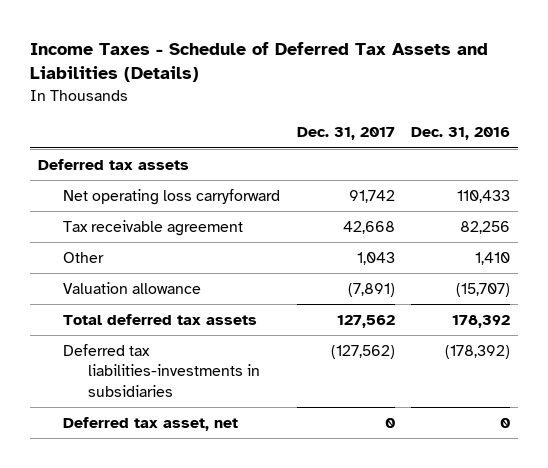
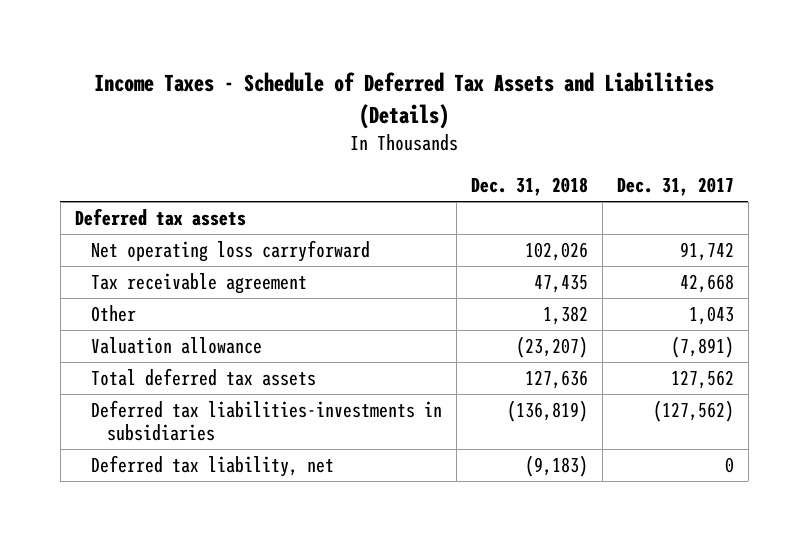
- | Dec. 31, 2017 | Dec. 31, 2016
+ | Dec. 31, 2018 | Dec. 31, 2017
- Deferred tax asset, net | 0 | 0
+ Deferred tax liability, net | (9,183) | 0

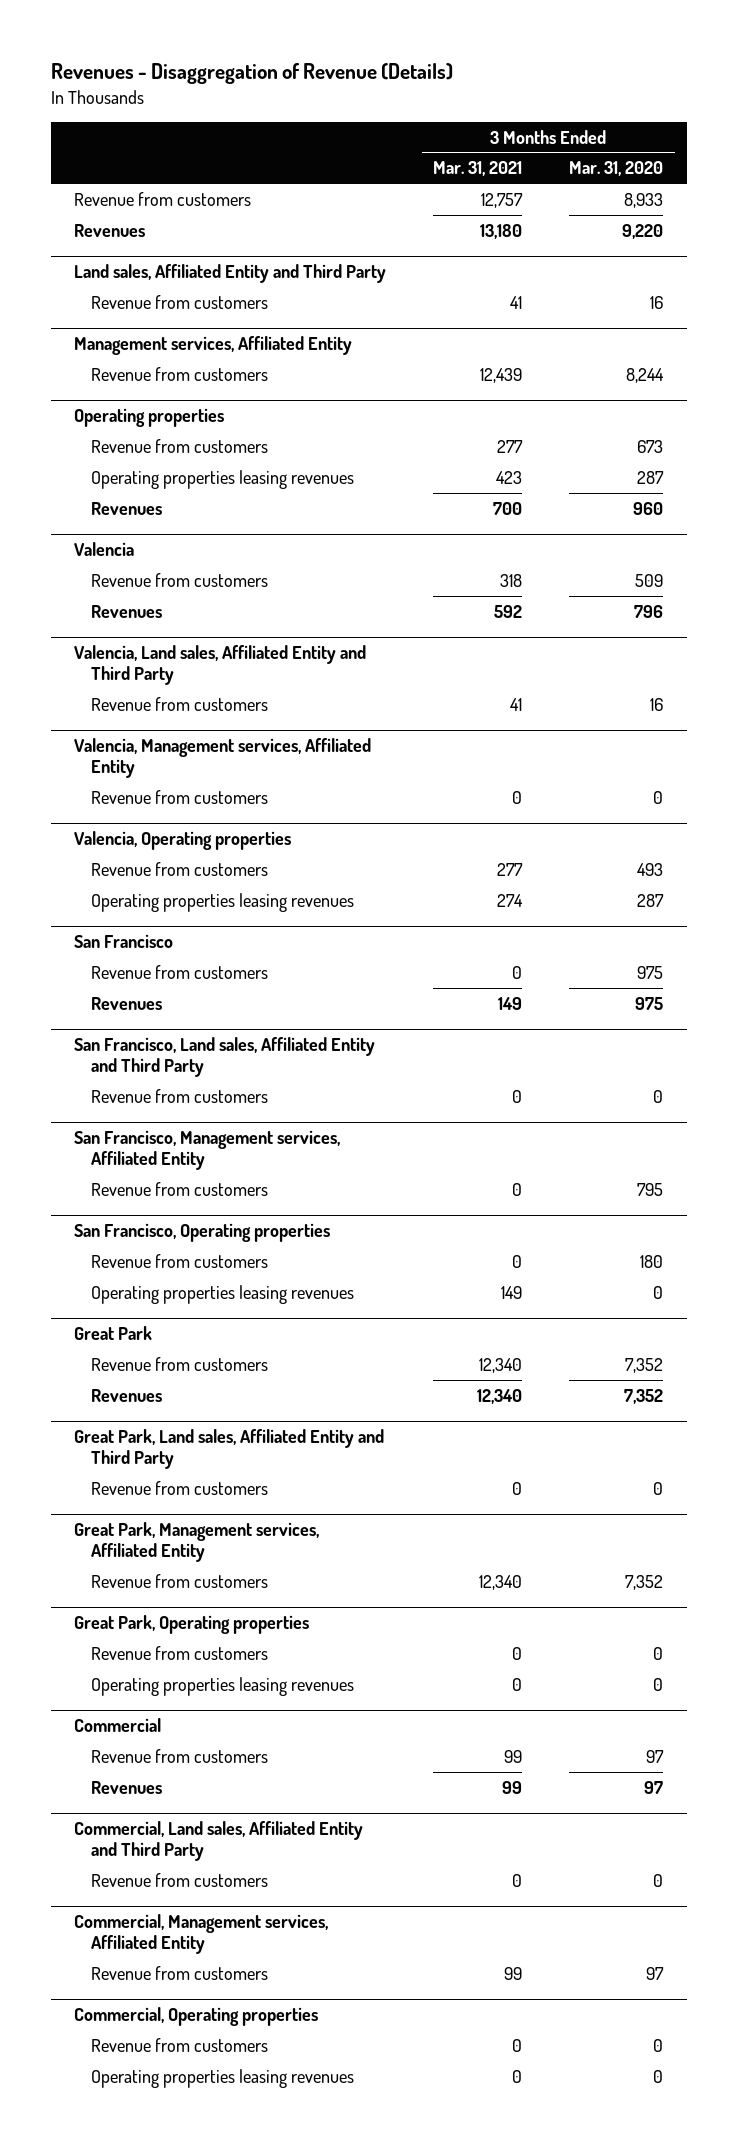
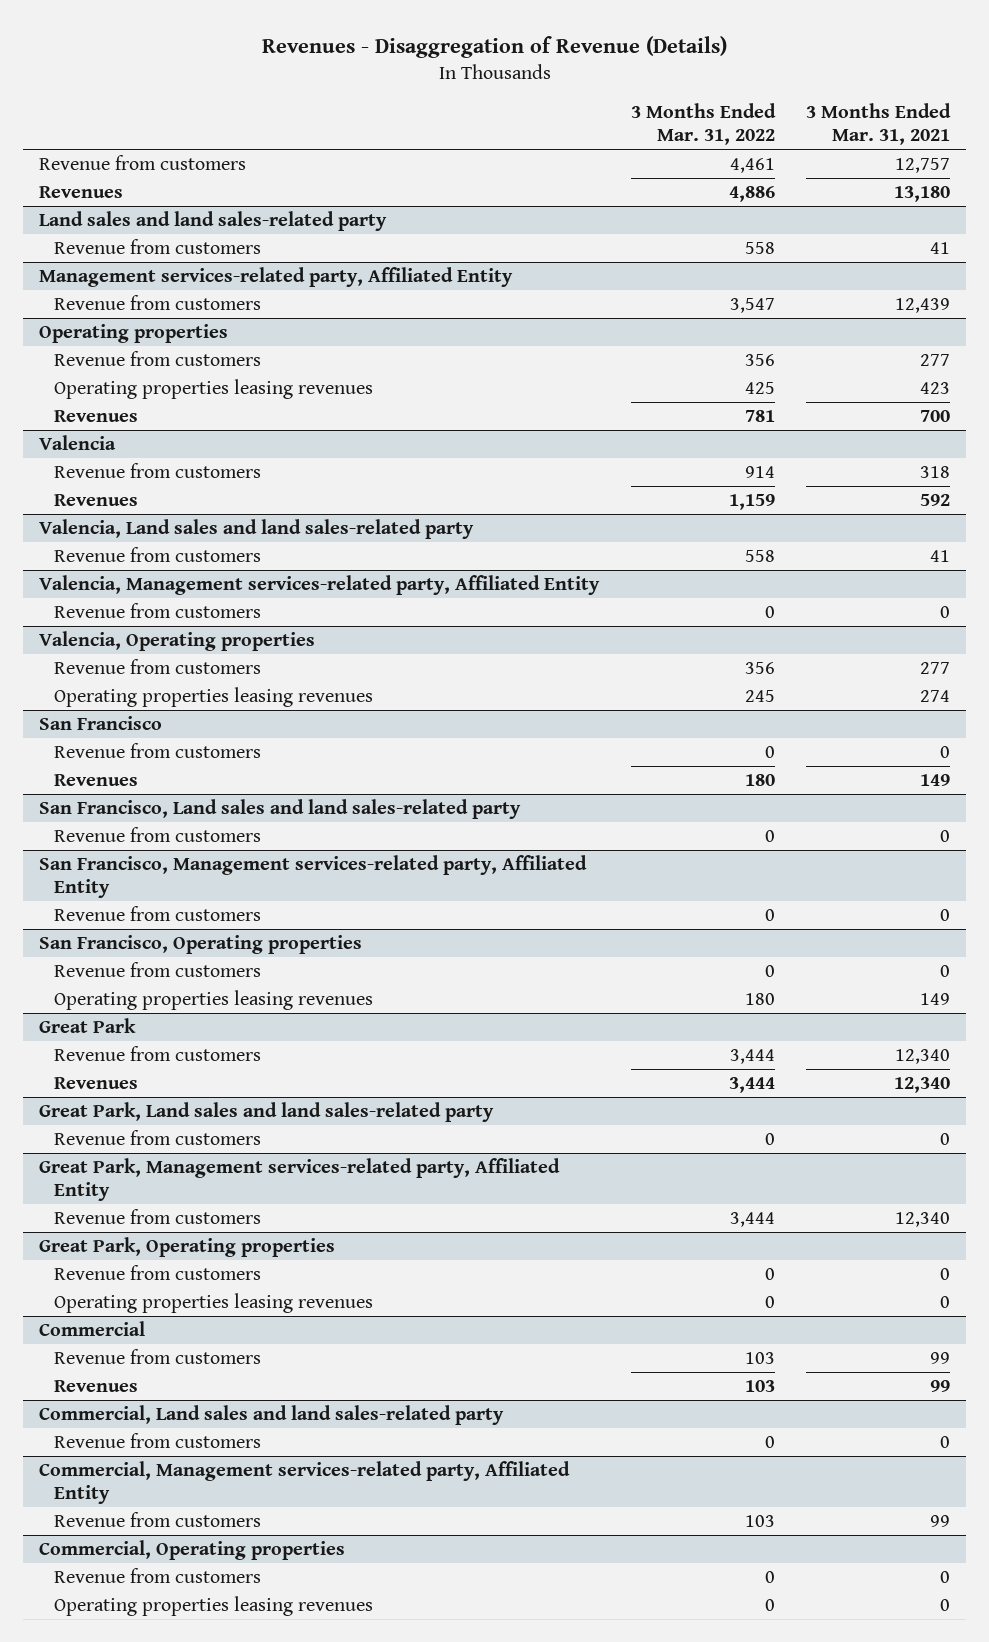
- | 3 Months Ended Mar. 31, 2021 | 3 Months Ended Mar. 31, 2020
+ | 3 Months Ended Mar. 31, 2022 | 3 Months Ended Mar. 31, 2021
- Land sales, Affiliated Entity and Third Party
+ Land sales and land sales-related party
- Management services, Affiliated Entity
+ Management services-related party, Affiliated Entity
- Valencia, Land sales, Affiliated Entity and Third Party
+ Valencia, Land sales and land sales-related party
- Valencia, Management services, Affiliated Entity
+ Valencia, Management services-related party, Affiliated Entity
- San Francisco, Land sales, Affiliated Entity and Third Party
+ San Francisco, Land sales and land sales-related party
- San Francisco, Management services, Affiliated Entity
+ San Francisco, Management services-related party, Affiliated Entity
- Great Park, Land sales, Affiliated Entity and Third Party
+ Great Park, Land sales and land sales-related party
- Great Park, Management services, Affiliated Entity
+ Great Park, Management services-related party, Affiliated Entity
- Commercial, Land sales, Affiliated Entity and Third Party
+ Commercial, Land sales and land sales-related party
- Commercial, Management services, Affiliated Entity
+ Commercial, Management services-related party, Affiliated Entity

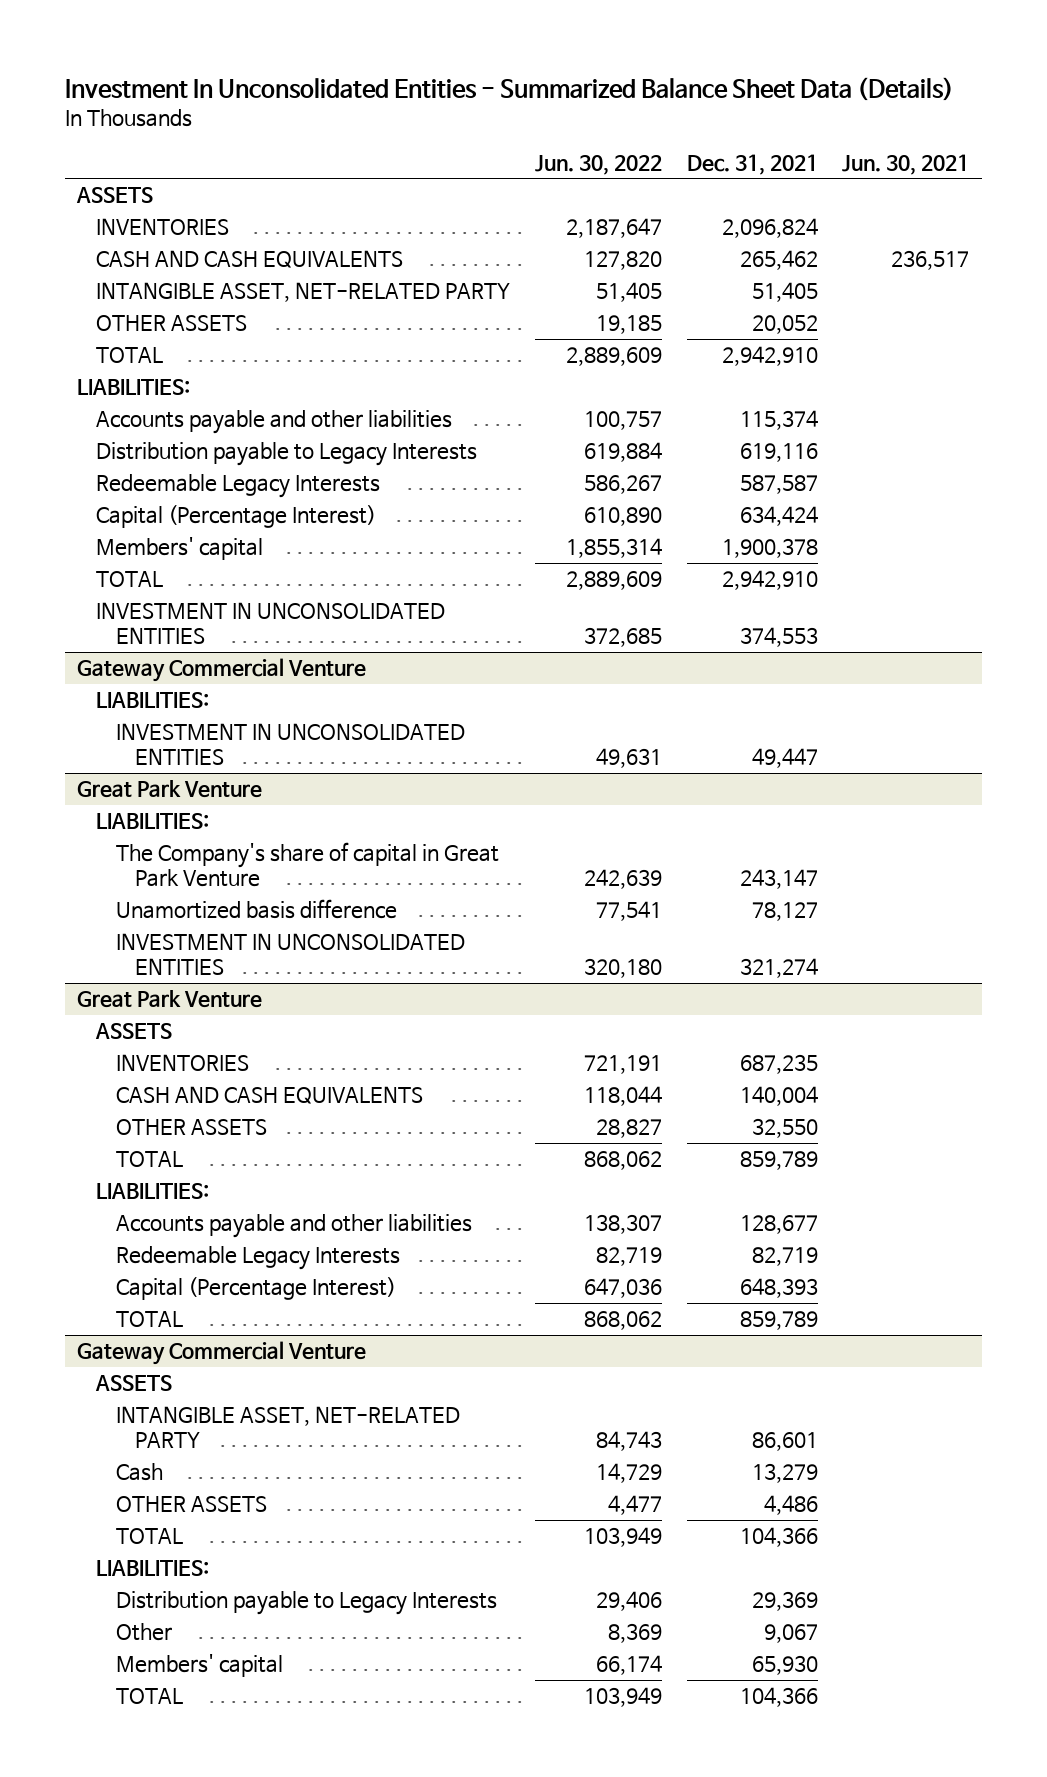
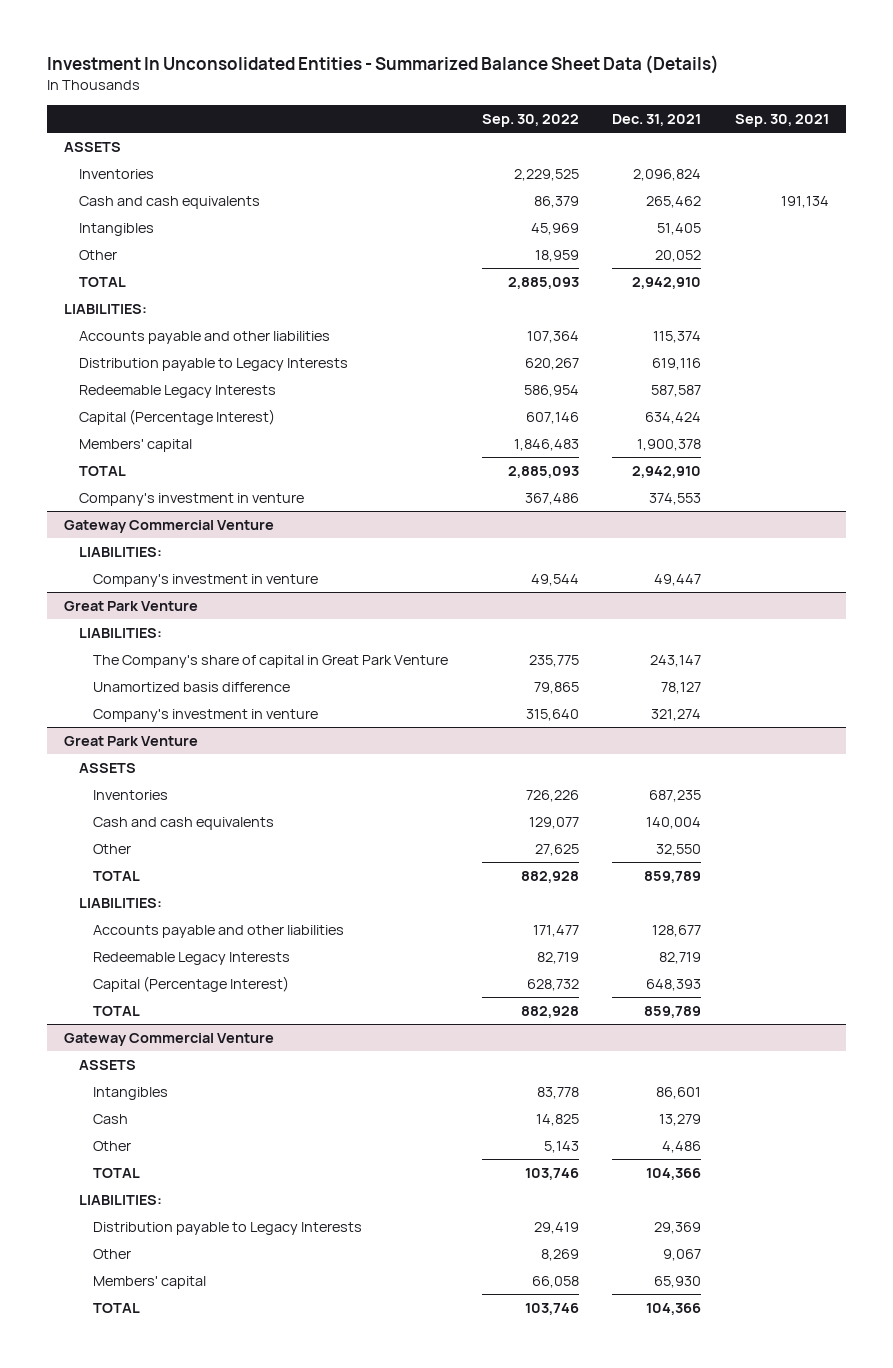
- | Jun. 30, 2022 | Dec. 31, 2021 | Jun. 30, 2021
+ | Sep. 30, 2022 | Dec. 31, 2021 | Sep. 30, 2021
- INVENTORIES | 2,187,647 | 2,096,824 |
- CASH AND CASH EQUIVALENTS | 127,820 | 265,462 | 236,517
- INTANGIBLE ASSET, NET-RELATED PARTY | 51,405 | 51,405 |
- OTHER ASSETS | 19,185 | 20,052 |
+ Inventories | 2,229,525 | 2,096,824 |
+ Cash and cash equivalents | 86,379 | 265,462 | 191,134
+ Intangibles | 45,969 | 51,405 |
+ Other | 18,959 | 20,052 |
- INVESTMENT IN UNCONSOLIDATED ENTITIES | 372,685 | 374,553 |
+ Company's investment in venture | 367,486 | 374,553 |
@ Gateway Commercial Venture
- INVESTMENT IN UNCONSOLIDATED ENTITIES | 49,631 | 49,447 |
+ Company's investment in venture | 49,544 | 49,447 |
@ Great Park Venture
- INVESTMENT IN UNCONSOLIDATED ENTITIES | 320,180 | 321,274 |
+ Company's investment in venture | 315,640 | 321,274 |
- INVENTORIES | 721,191 | 687,235 |
- CASH AND CASH EQUIVALENTS | 118,044 | 140,004 |
- OTHER ASSETS | 28,827 | 32,550 |
+ Inventories | 726,226 | 687,235 |
+ Cash and cash equivalents | 129,077 | 140,004 |
+ Other | 27,625 | 32,550 |
@ Gateway Commercial Venture
- INTANGIBLE ASSET, NET-RELATED PARTY | 84,743 | 86,601 |
+ Intangibles | 83,778 | 86,601 |
- OTHER ASSETS | 4,477 | 4,486 |
+ Other | 5,143 | 4,486 |

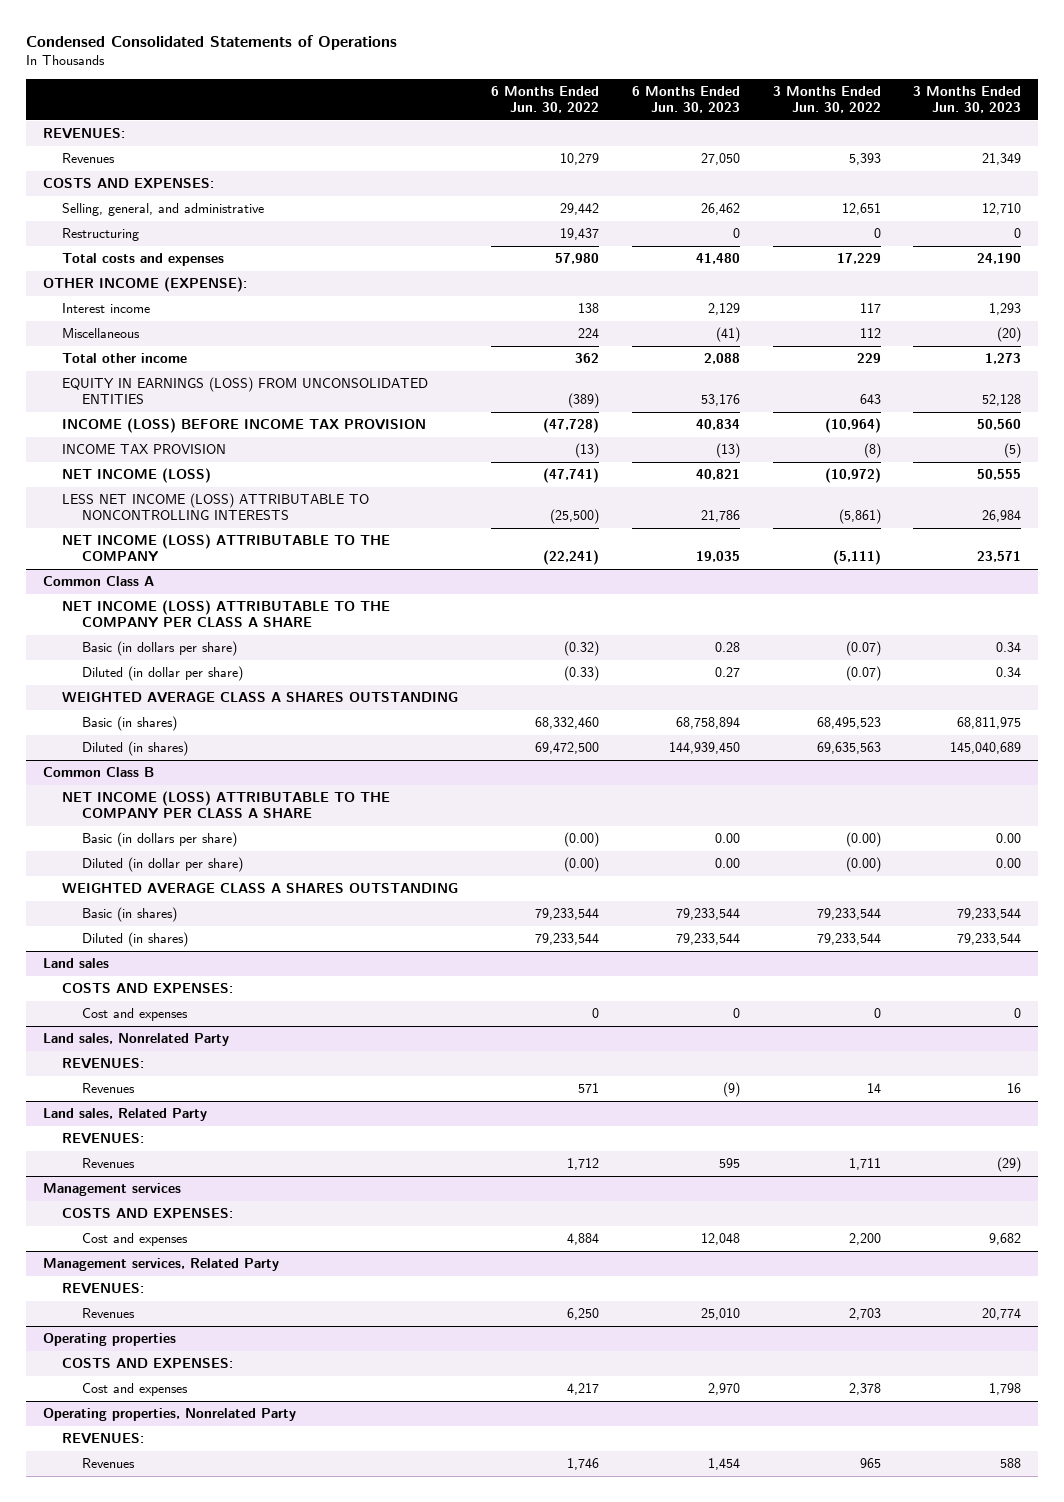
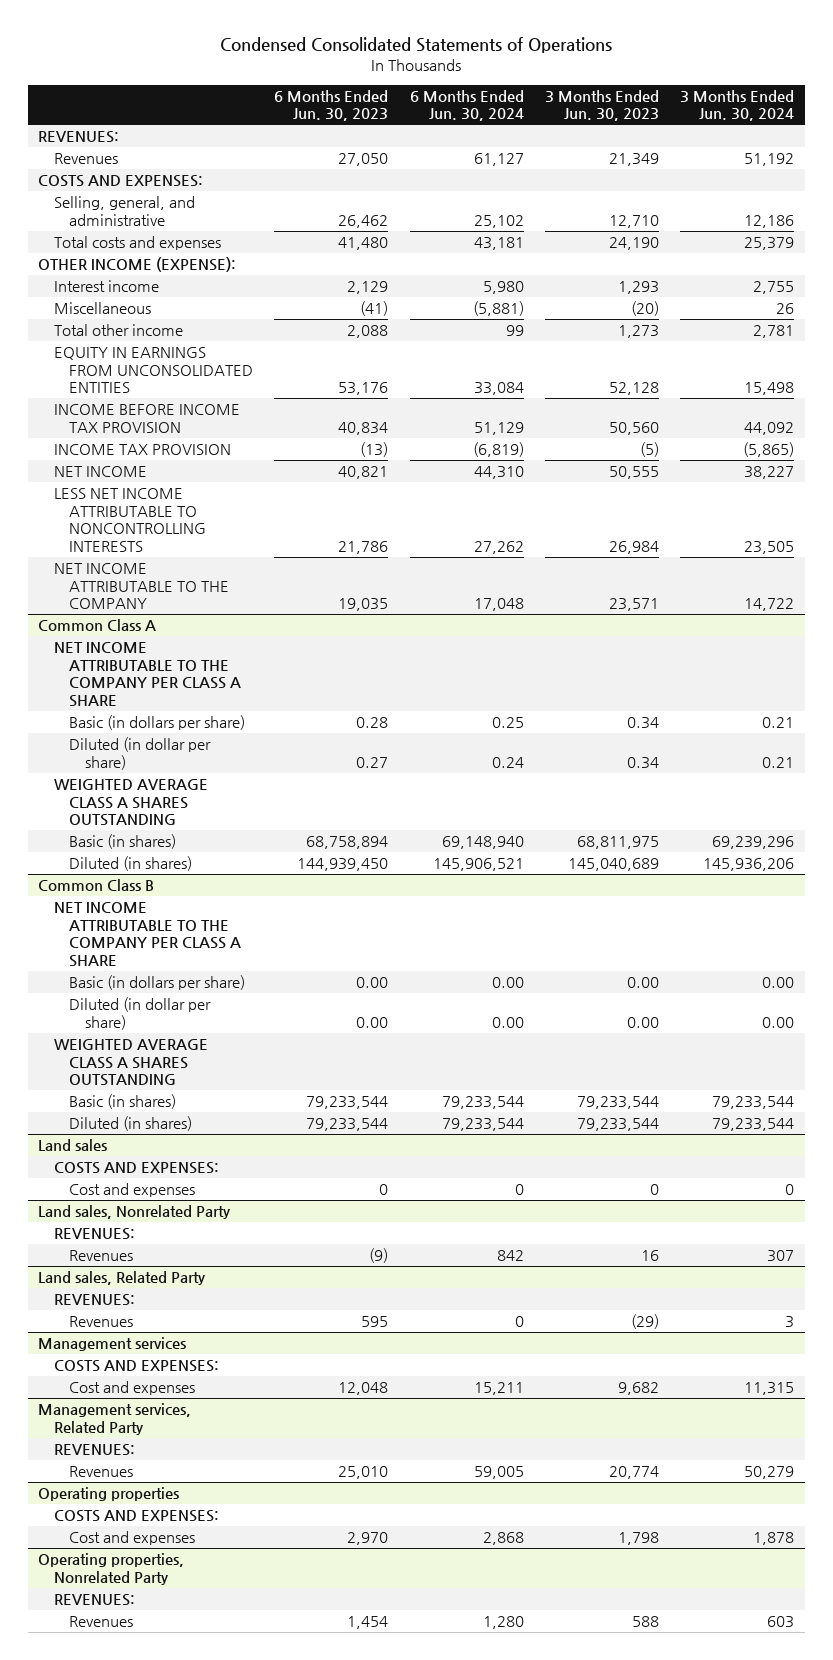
- | 6 Months Ended Jun. 30, 2022 | 6 Months Ended Jun. 30, 2023 | 3 Months Ended Jun. 30, 2022 | 3 Months Ended Jun. 30, 2023
+ | 6 Months Ended Jun. 30, 2023 | 6 Months Ended Jun. 30, 2024 | 3 Months Ended Jun. 30, 2023 | 3 Months Ended Jun. 30, 2024
- Restructuring | 19,437 | 0 | 0 | 0
- EQUITY IN EARNINGS (LOSS) FROM UNCONSOLIDATED ENTITIES | (389) | 53,176 | 643 | 52,128
- INCOME (LOSS) BEFORE INCOME TAX PROVISION | (47,728) | 40,834 | (10,964) | 50,560
+ EQUITY IN EARNINGS FROM UNCONSOLIDATED ENTITIES | 53,176 | 33,084 | 52,128 | 15,498
+ INCOME BEFORE INCOME TAX PROVISION | 40,834 | 51,129 | 50,560 | 44,092
- NET INCOME (LOSS) | (47,741) | 40,821 | (10,972) | 50,555
- LESS NET INCOME (LOSS) ATTRIBUTABLE TO NONCONTROLLING INTERESTS | (25,500) | 21,786 | (5,861) | 26,984
- NET INCOME (LOSS) ATTRIBUTABLE TO THE COMPANY | (22,241) | 19,035 | (5,111) | 23,571
+ NET INCOME | 40,821 | 44,310 | 50,555 | 38,227
+ LESS NET INCOME ATTRIBUTABLE TO NONCONTROLLING INTERESTS | 21,786 | 27,262 | 26,984 | 23,505
+ NET INCOME ATTRIBUTABLE TO THE COMPANY | 19,035 | 17,048 | 23,571 | 14,722
@ Common Class A
- NET INCOME (LOSS) ATTRIBUTABLE TO THE COMPANY PER CLASS A SHARE
+ NET INCOME ATTRIBUTABLE TO THE COMPANY PER CLASS A SHARE
@ Common Class B
- NET INCOME (LOSS) ATTRIBUTABLE TO THE COMPANY PER CLASS A SHARE
+ NET INCOME ATTRIBUTABLE TO THE COMPANY PER CLASS A SHARE

